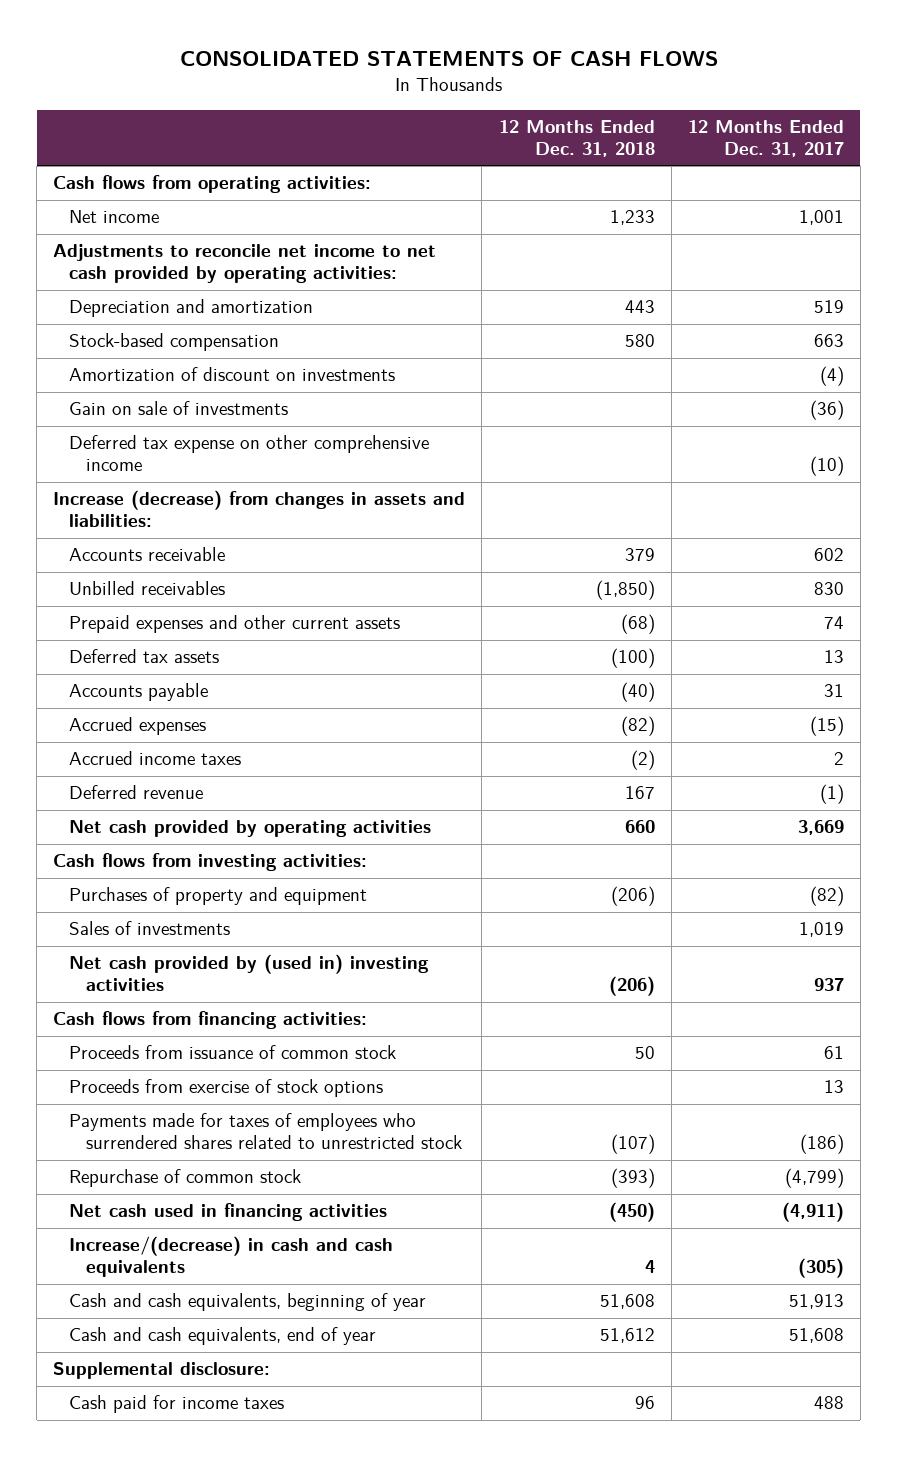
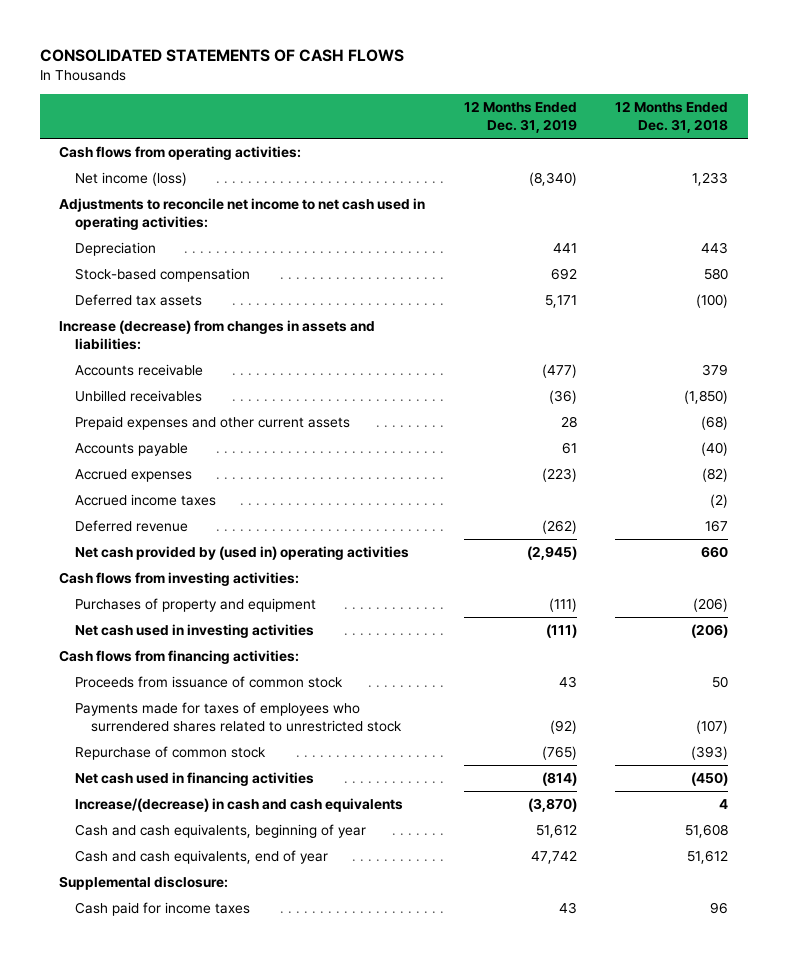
- | 12 Months Ended Dec. 31, 2018 | 12 Months Ended Dec. 31, 2017
+ | 12 Months Ended Dec. 31, 2019 | 12 Months Ended Dec. 31, 2018
- Net income | 1,233 | 1,001
- Adjustments to reconcile net income to net cash provided by operating activities:
- Depreciation and amortization | 443 | 519
+ Net income (loss) | (8,340) | 1,233
+ Adjustments to reconcile net income to net cash used in operating activities:
+ Depreciation | 441 | 443
- Amortization of discount on investments | | (4)
- Gain on sale of investments | | (36)
- Deferred tax expense on other comprehensive income | | (10)
moved up: Deferred tax assets | 5,171 | (100)
- Net cash provided by operating activities | 660 | 3,669
+ Net cash provided by (used in) operating activities | (2,945) | 660
- Sales of investments | | 1,019
- Net cash provided by (used in) investing activities | (206) | 937
+ Net cash used in investing activities | (111) | (206)
- Proceeds from exercise of stock options | | 13

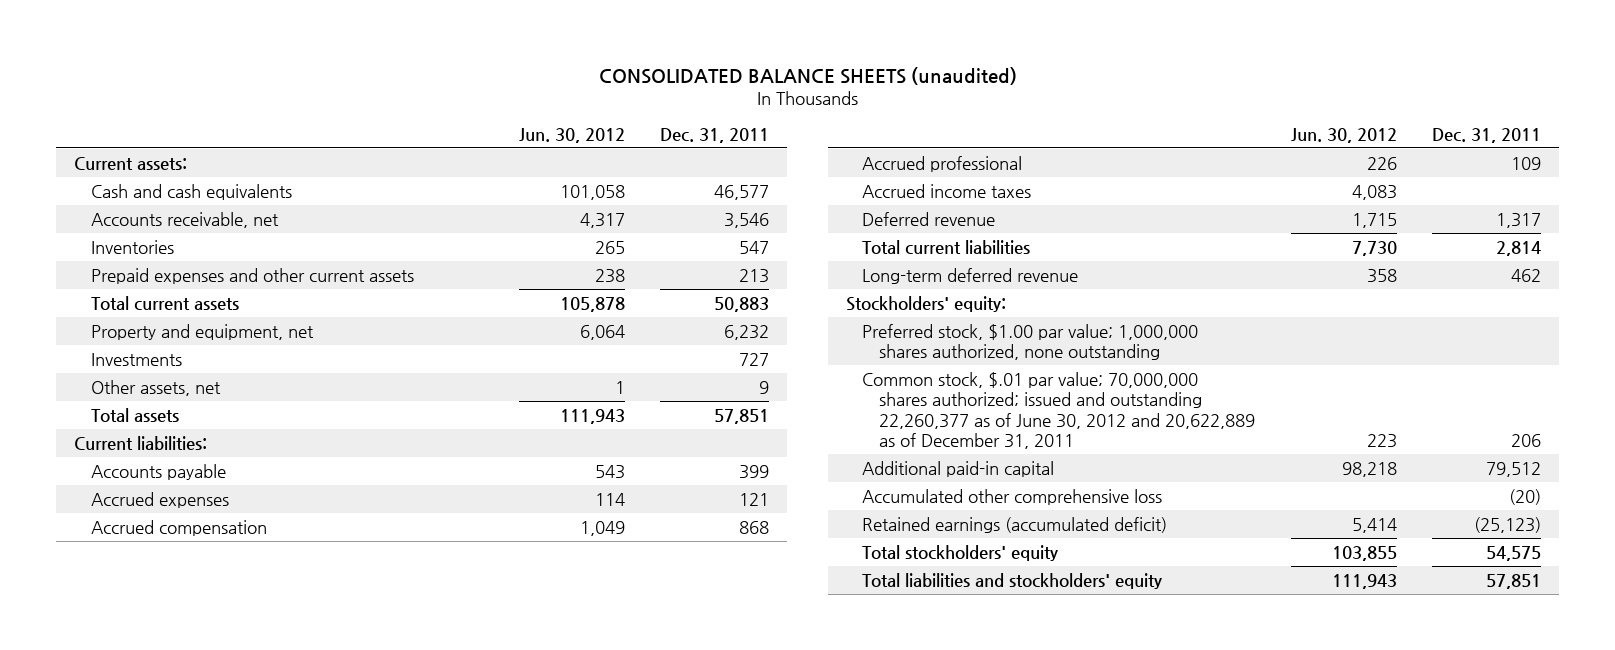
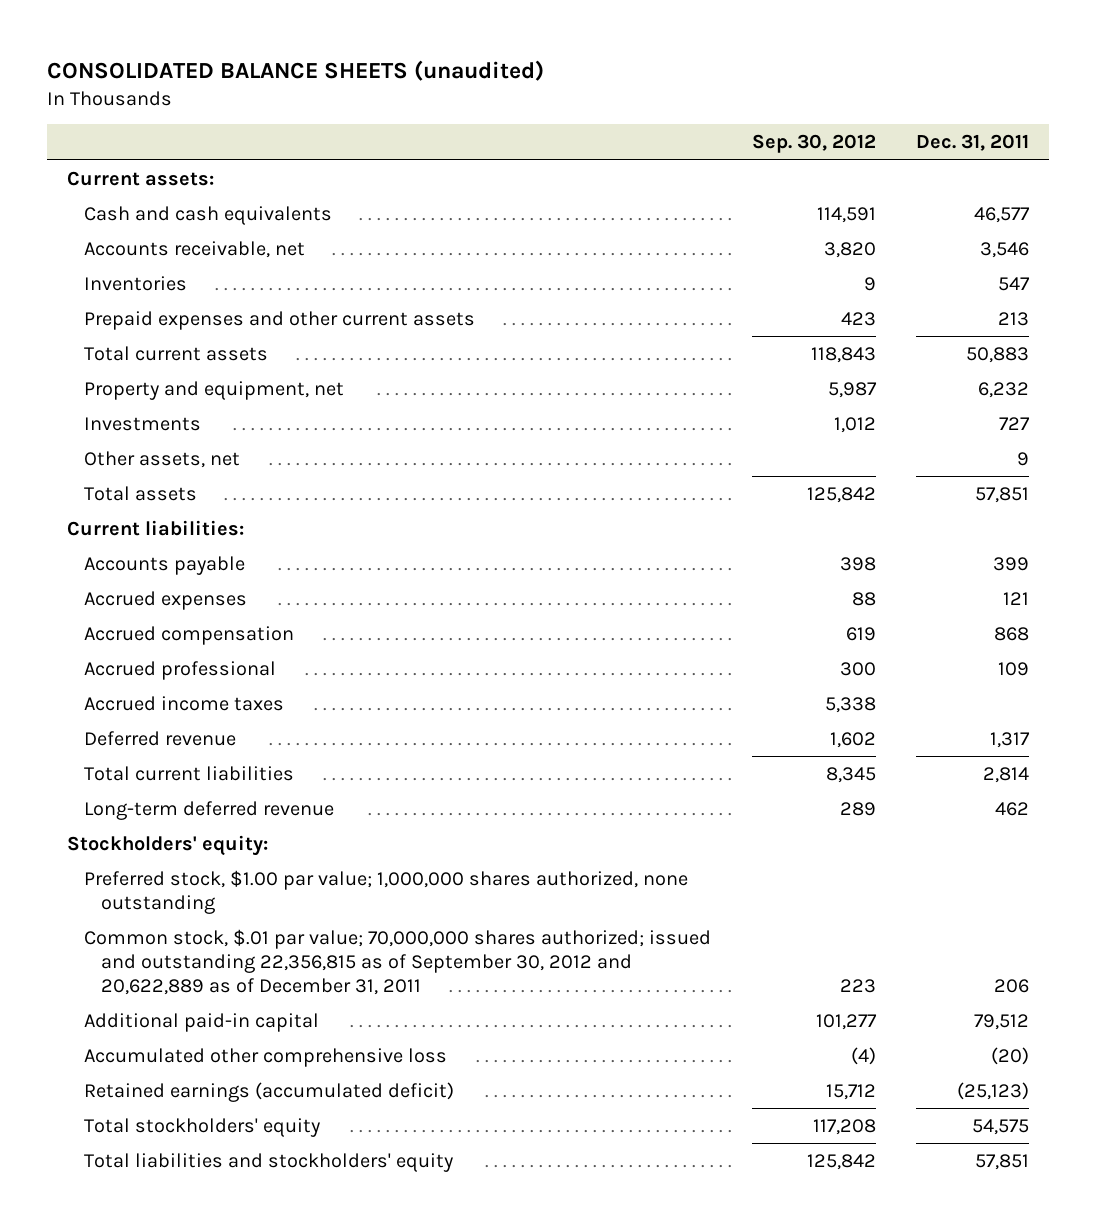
- | Jun. 30, 2012 | Dec. 31, 2011
+ | Sep. 30, 2012 | Dec. 31, 2011
- Common stock, $.01 par value; 70,000,000 shares authorized; issued and outstanding 22,260,377 as of June 30, 2012 and 20,622,889 as of December 31, 2011 | 223 | 206
+ Common stock, $.01 par value; 70,000,000 shares authorized; issued and outstanding 22,356,815 as of September 30, 2012 and 20,622,889 as of December 31, 2011 | 223 | 206

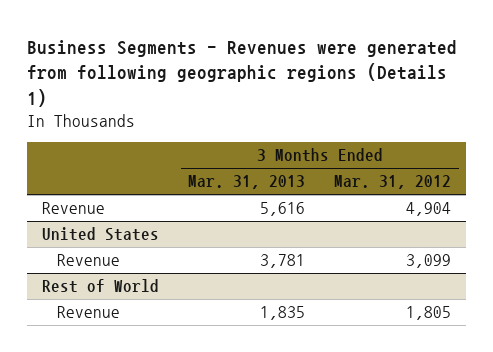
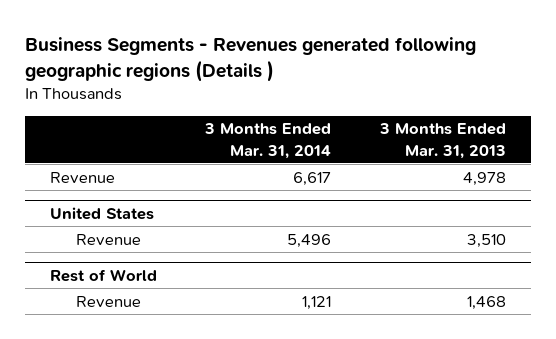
- Business Segments - Revenues were generated from following geographic regions (Details 1)
+ Business Segments - Revenues generated following geographic regions (Details )
- | 3 Months Ended Mar. 31, 2013 | 3 Months Ended Mar. 31, 2012
+ | 3 Months Ended Mar. 31, 2014 | 3 Months Ended Mar. 31, 2013
- Revenue | 5,616 | 4,904
+ Revenue | 6,617 | 4,978
@ United States
- Revenue | 3,781 | 3,099
+ Revenue | 5,496 | 3,510
@ Rest of World
- Revenue | 1,835 | 1,805
+ Revenue | 1,121 | 1,468

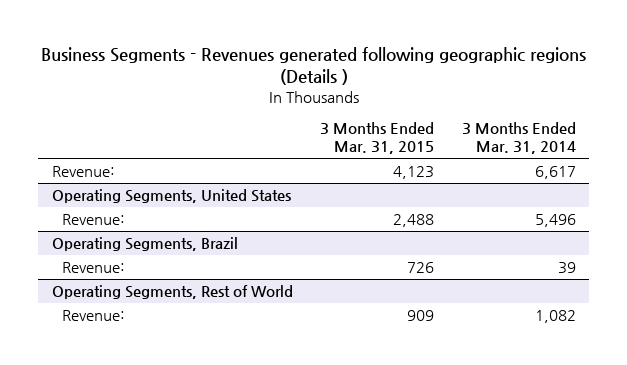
- | 3 Months Ended Mar. 31, 2014 | 3 Months Ended Mar. 31, 2013
+ | 3 Months Ended Mar. 31, 2015 | 3 Months Ended Mar. 31, 2014
- Revenue | 6,617 | 4,978
- United States
- Revenue | 5,496 | 3,510
- Rest of World
- Revenue | 1,121 | 1,468
+ Revenue: | 4,123 | 6,617
+ Operating Segments, United States
+ Revenue: | 2,488 | 5,496
+ Operating Segments, Brazil
+ Revenue: | 726 | 39
+ Operating Segments, Rest of World
+ Revenue: | 909 | 1,082

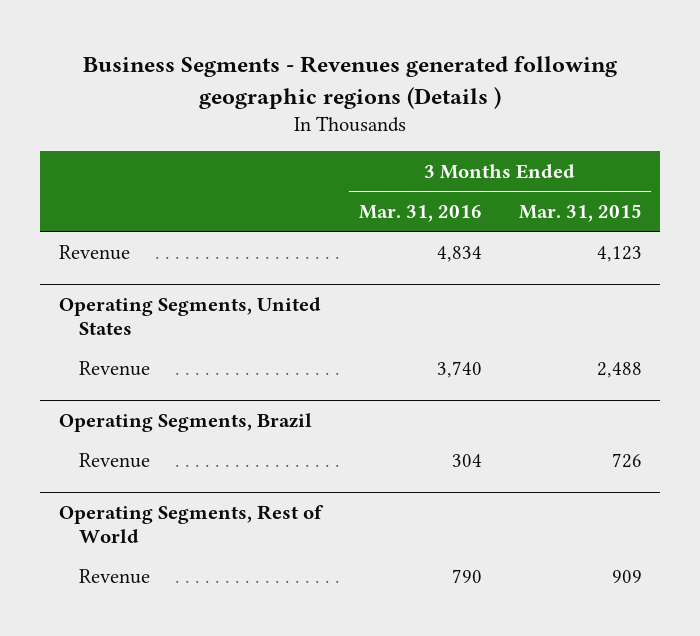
- | 3 Months Ended Mar. 31, 2015 | 3 Months Ended Mar. 31, 2014
+ | 3 Months Ended Mar. 31, 2016 | 3 Months Ended Mar. 31, 2015
- Revenue: | 4,123 | 6,617
+ Revenue | 4,834 | 4,123
@ Operating Segments, United States
- Revenue: | 2,488 | 5,496
+ Revenue | 3,740 | 2,488
@ Operating Segments, Brazil
- Revenue: | 726 | 39
+ Revenue | 304 | 726
@ Operating Segments, Rest of World
- Revenue: | 909 | 1,082
+ Revenue | 790 | 909

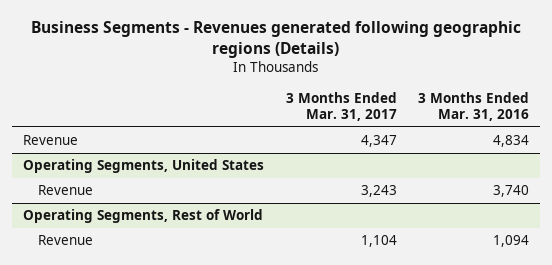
- Business Segments - Revenues generated following geographic regions (Details )
+ Business Segments - Revenues generated following geographic regions (Details)
- | 3 Months Ended Mar. 31, 2016 | 3 Months Ended Mar. 31, 2015
+ | 3 Months Ended Mar. 31, 2017 | 3 Months Ended Mar. 31, 2016
- Operating Segments, Brazil
- Revenue | 304 | 726
@ Operating Segments, Rest of World
- Revenue | 790 | 909
+ Revenue | 1,104 | 1,094

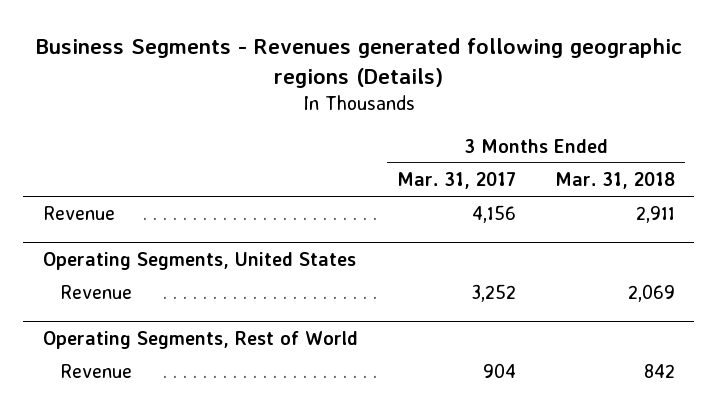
- | 3 Months Ended Mar. 31, 2017 | 3 Months Ended Mar. 31, 2016
+ | 3 Months Ended Mar. 31, 2017 | 3 Months Ended Mar. 31, 2018
- Revenue | 4,347 | 4,834
+ Revenue | 4,156 | 2,911
@ Operating Segments, United States
- Revenue | 3,243 | 3,740
+ Revenue | 3,252 | 2,069
@ Operating Segments, Rest of World
- Revenue | 1,104 | 1,094
+ Revenue | 904 | 842

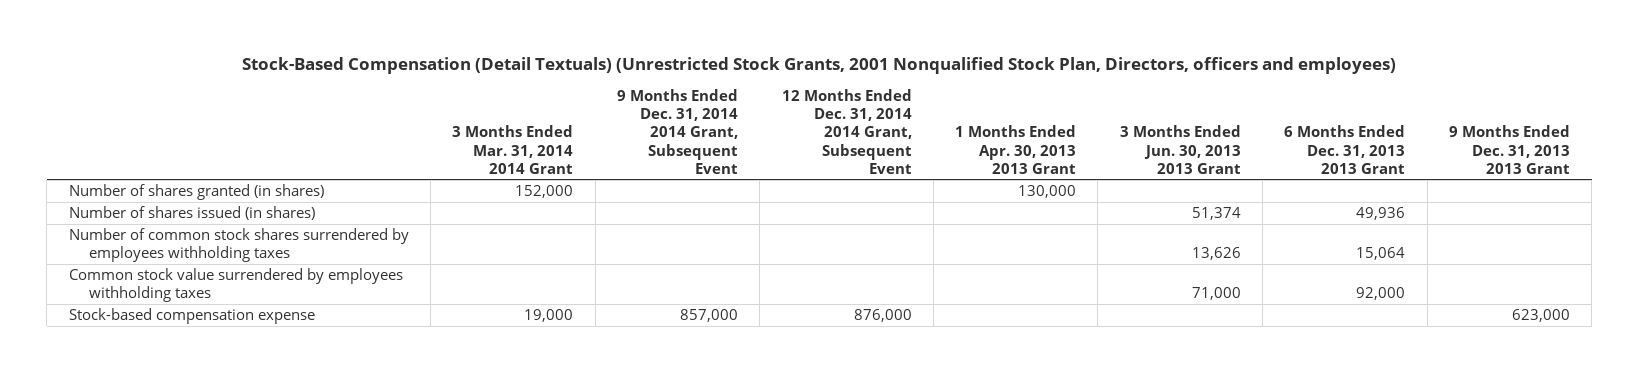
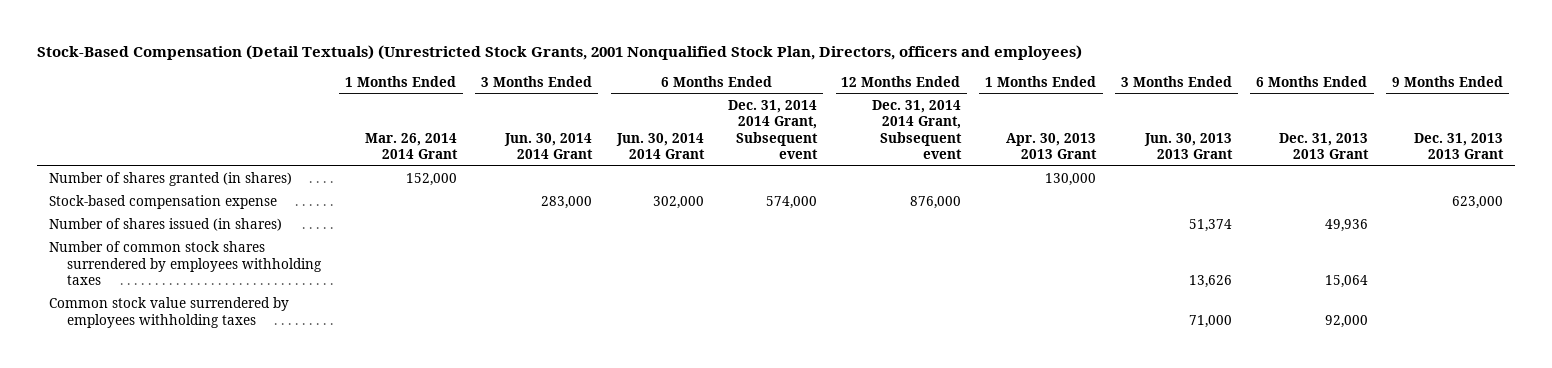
- | 3 Months Ended Mar. 31, 2014 2014 Grant | 9 Months Ended Dec. 31, 2014 2014 Grant, Subsequent Event | 12 Months Ended Dec. 31, 2014 2014 Grant, Subsequent Event | 1 Months Ended Apr. 30, 2013 2013 Grant | 3 Months Ended Jun. 30, 2013 2013 Grant | 6 Months Ended Dec. 31, 2013 2013 Grant | 9 Months Ended Dec. 31, 2013 2013 Grant
+ | 1 Months Ended Mar. 26, 2014 2014 Grant | 3 Months Ended Jun. 30, 2014 2014 Grant | 6 Months Ended Jun. 30, 2014 2014 Grant | 6 Months Ended Dec. 31, 2014 2014 Grant, Subsequent event | 12 Months Ended Dec. 31, 2014 2014 Grant, Subsequent event | 1 Months Ended Apr. 30, 2013 2013 Grant | 3 Months Ended Jun. 30, 2013 2013 Grant | 6 Months Ended Dec. 31, 2013 2013 Grant | 9 Months Ended Dec. 31, 2013 2013 Grant
moved up: Stock-based compensation expense | | 283,000 | 302,000 | 574,000 | 876,000 | | | | 623,000

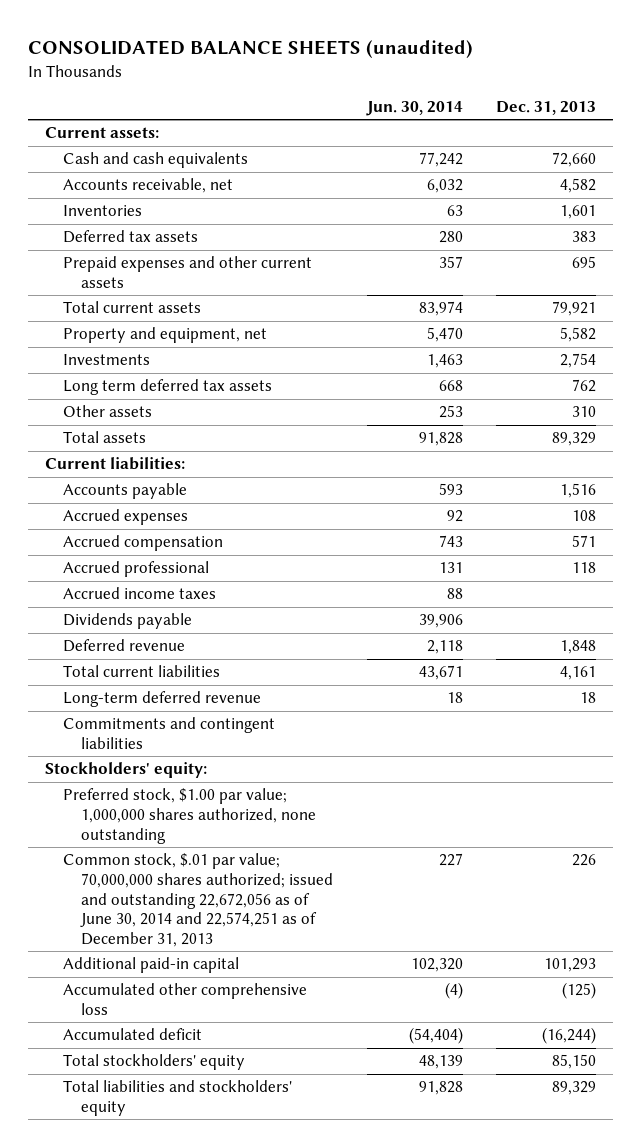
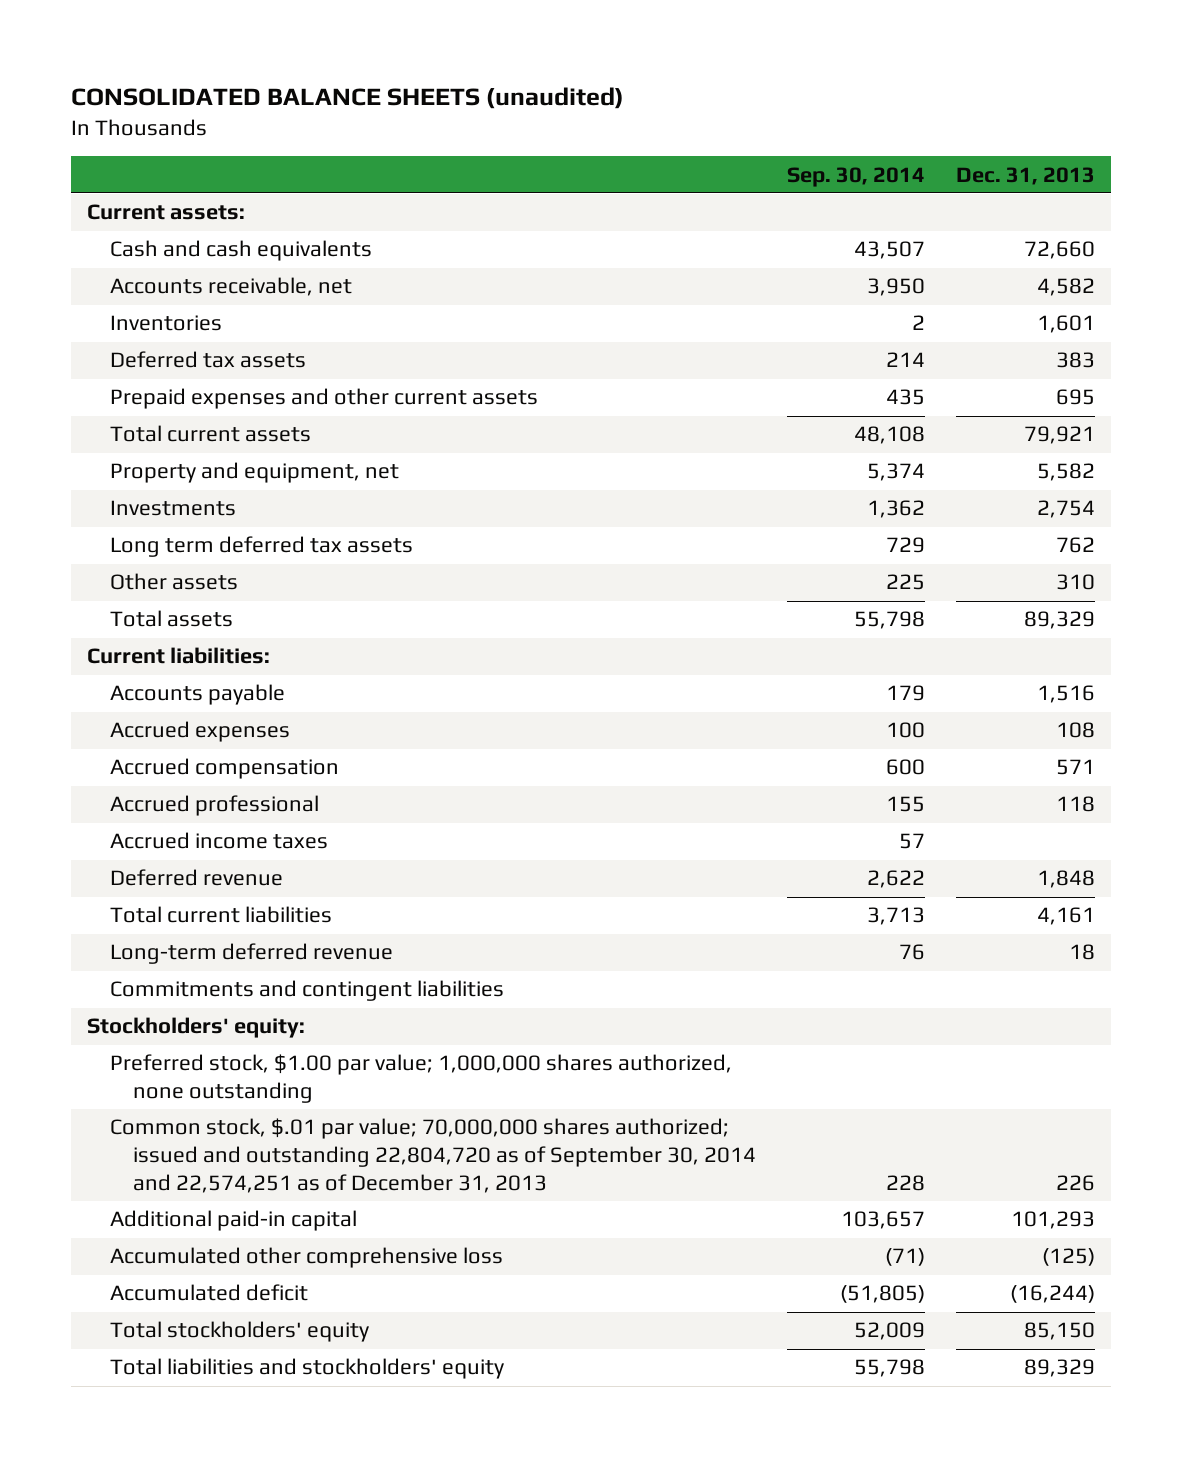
- | Jun. 30, 2014 | Dec. 31, 2013
+ | Sep. 30, 2014 | Dec. 31, 2013
- Dividends payable | 39,906 |
- Common stock, $.01 par value; 70,000,000 shares authorized; issued and outstanding 22,672,056 as of June 30, 2014 and 22,574,251 as of December 31, 2013 | 227 | 226
+ Common stock, $.01 par value; 70,000,000 shares authorized; issued and outstanding 22,804,720 as of September 30, 2014 and 22,574,251 as of December 31, 2013 | 228 | 226

